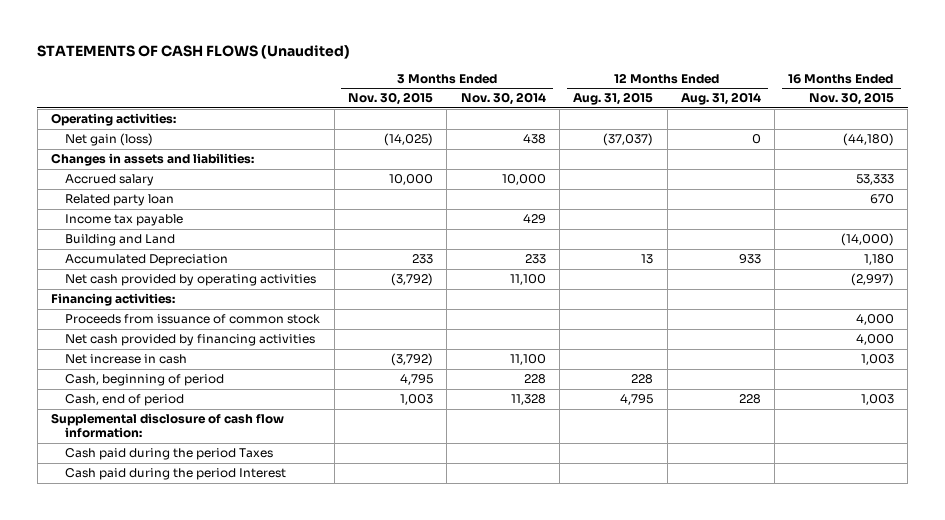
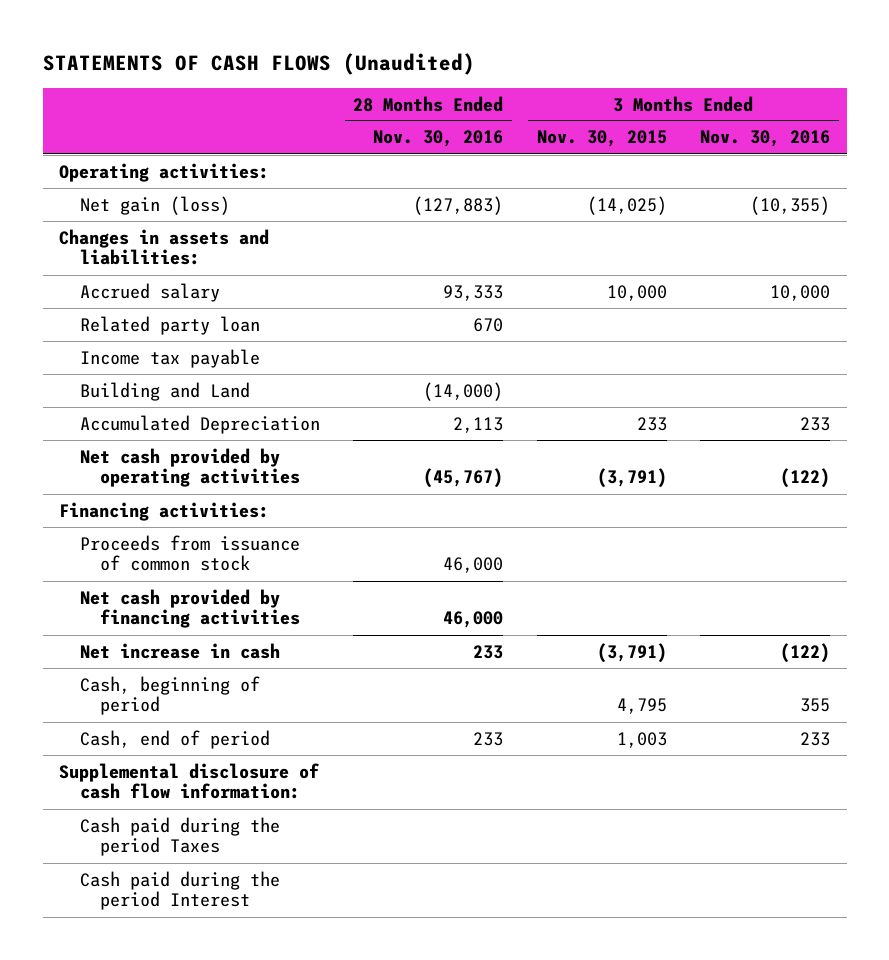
- | 3 Months Ended Nov. 30, 2015 | 3 Months Ended Nov. 30, 2014 | 12 Months Ended Aug. 31, 2015 | 12 Months Ended Aug. 31, 2014 | 16 Months Ended Nov. 30, 2015
+ | 28 Months Ended Nov. 30, 2016 | 3 Months Ended Nov. 30, 2015 | 3 Months Ended Nov. 30, 2016
- Net cash provided by operating activities | (3,792) | 11,100 | | | (2,997)
+ Net cash provided by operating activities | (45,767) | (3,791) | (122)
- Net increase in cash | (3,792) | 11,100 | | | 1,003
+ Net increase in cash | 233 | (3,791) | (122)

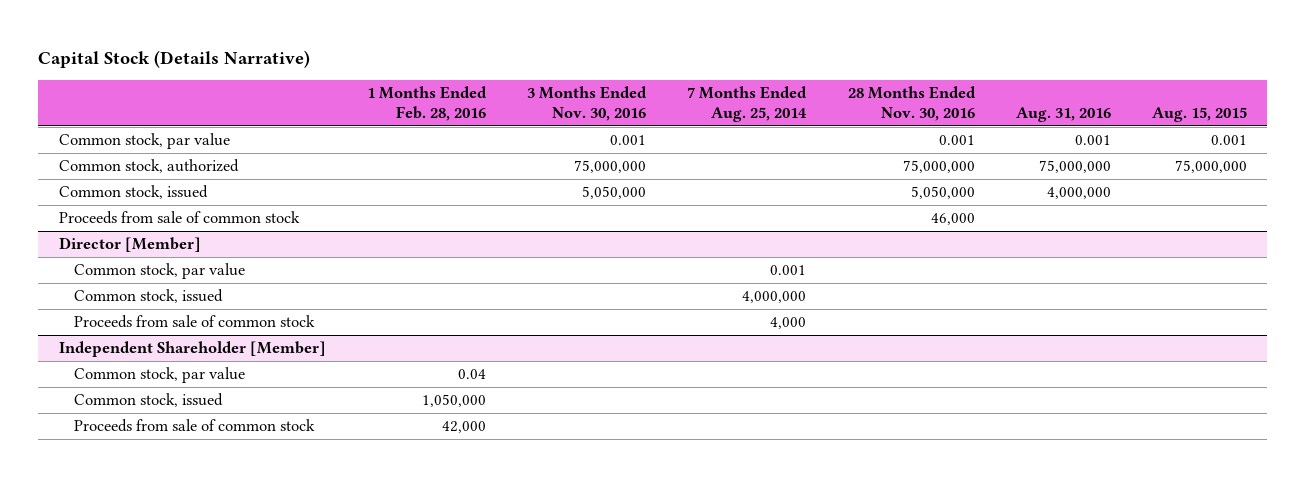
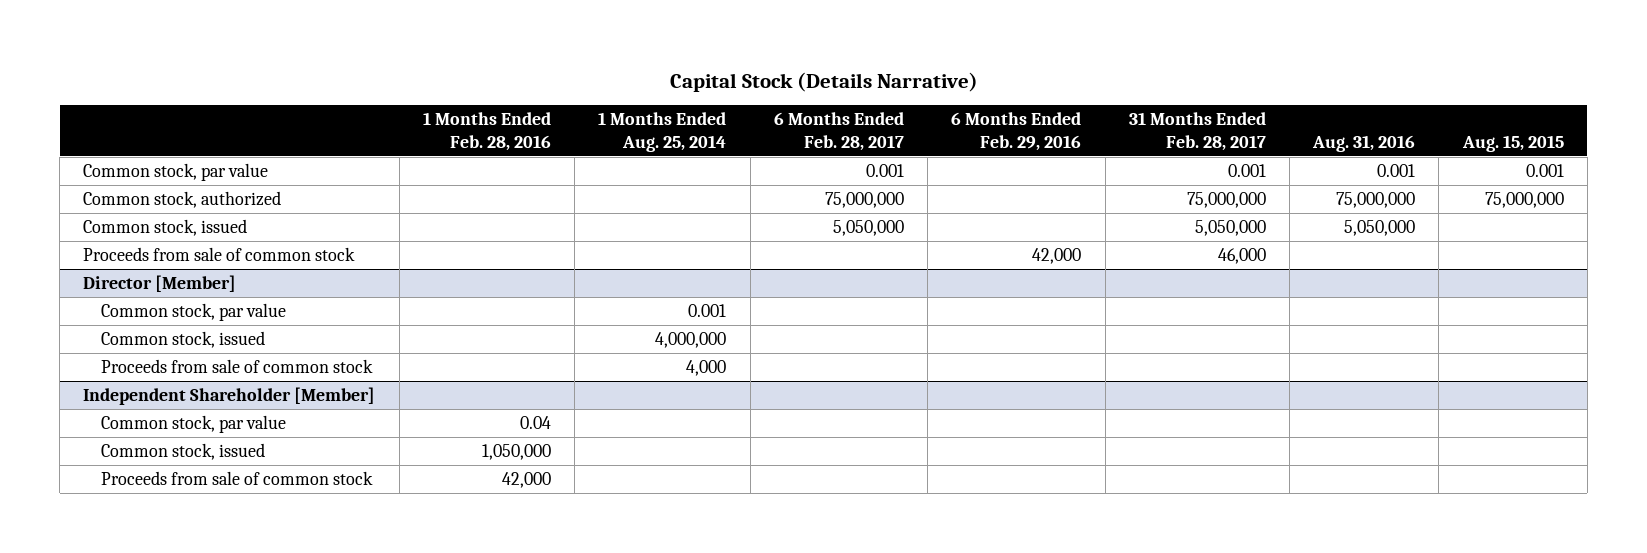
- | 1 Months Ended Feb. 28, 2016 | 3 Months Ended Nov. 30, 2016 | 7 Months Ended Aug. 25, 2014 | 28 Months Ended Nov. 30, 2016 | Aug. 31, 2016 | Aug. 15, 2015
+ | 1 Months Ended Feb. 28, 2016 | 1 Months Ended Aug. 25, 2014 | 6 Months Ended Feb. 28, 2017 | 6 Months Ended Feb. 29, 2016 | 31 Months Ended Feb. 28, 2017 | Aug. 31, 2016 | Aug. 15, 2015
- Common stock, issued | | 5,050,000 | | 5,050,000 | 4,000,000 |
+ Common stock, issued | | | 5,050,000 | | 5,050,000 | 5,050,000 |

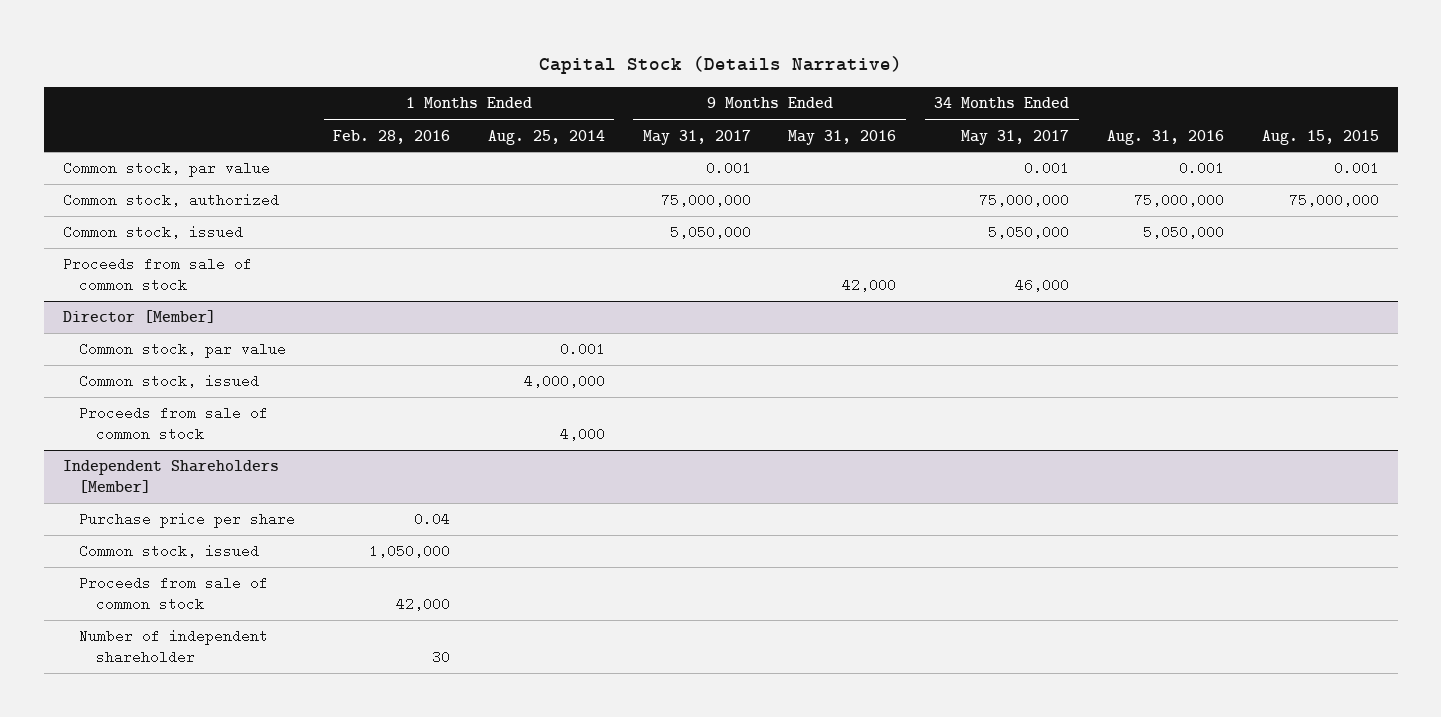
- | 1 Months Ended Feb. 28, 2016 | 1 Months Ended Aug. 25, 2014 | 6 Months Ended Feb. 28, 2017 | 6 Months Ended Feb. 29, 2016 | 31 Months Ended Feb. 28, 2017 | Aug. 31, 2016 | Aug. 15, 2015
+ | 1 Months Ended Feb. 28, 2016 | 1 Months Ended Aug. 25, 2014 | 9 Months Ended May 31, 2017 | 9 Months Ended May 31, 2016 | 34 Months Ended May 31, 2017 | Aug. 31, 2016 | Aug. 15, 2015
- Independent Shareholder [Member]
- Common stock, par value | 0.04 | | | | | |
+ Independent Shareholders [Member]
+ Purchase price per share | 0.04 | | | | | |
+ Number of independent shareholder | 30 | | | | | |

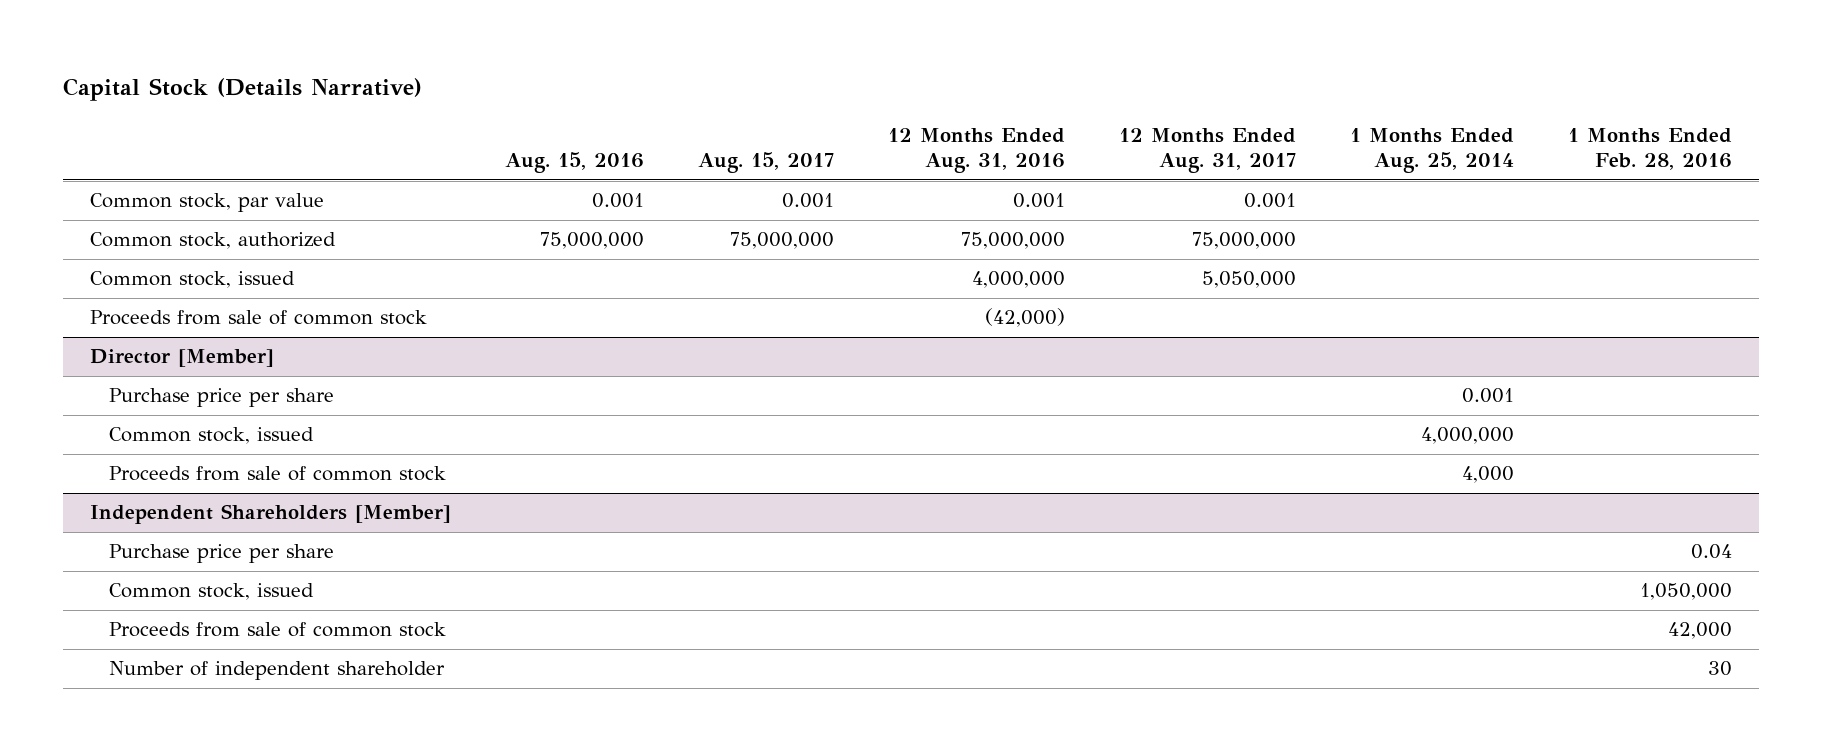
- | 1 Months Ended Feb. 28, 2016 | 1 Months Ended Aug. 25, 2014 | 9 Months Ended May 31, 2017 | 9 Months Ended May 31, 2016 | 34 Months Ended May 31, 2017 | Aug. 31, 2016 | Aug. 15, 2015
+ | Aug. 15, 2016 | Aug. 15, 2017 | 12 Months Ended Aug. 31, 2016 | 12 Months Ended Aug. 31, 2017 | 1 Months Ended Aug. 25, 2014 | 1 Months Ended Feb. 28, 2016
@ Director [Member]
- Common stock, par value | | 0.001 | | | | |
+ Purchase price per share | | | | | 0.001 |

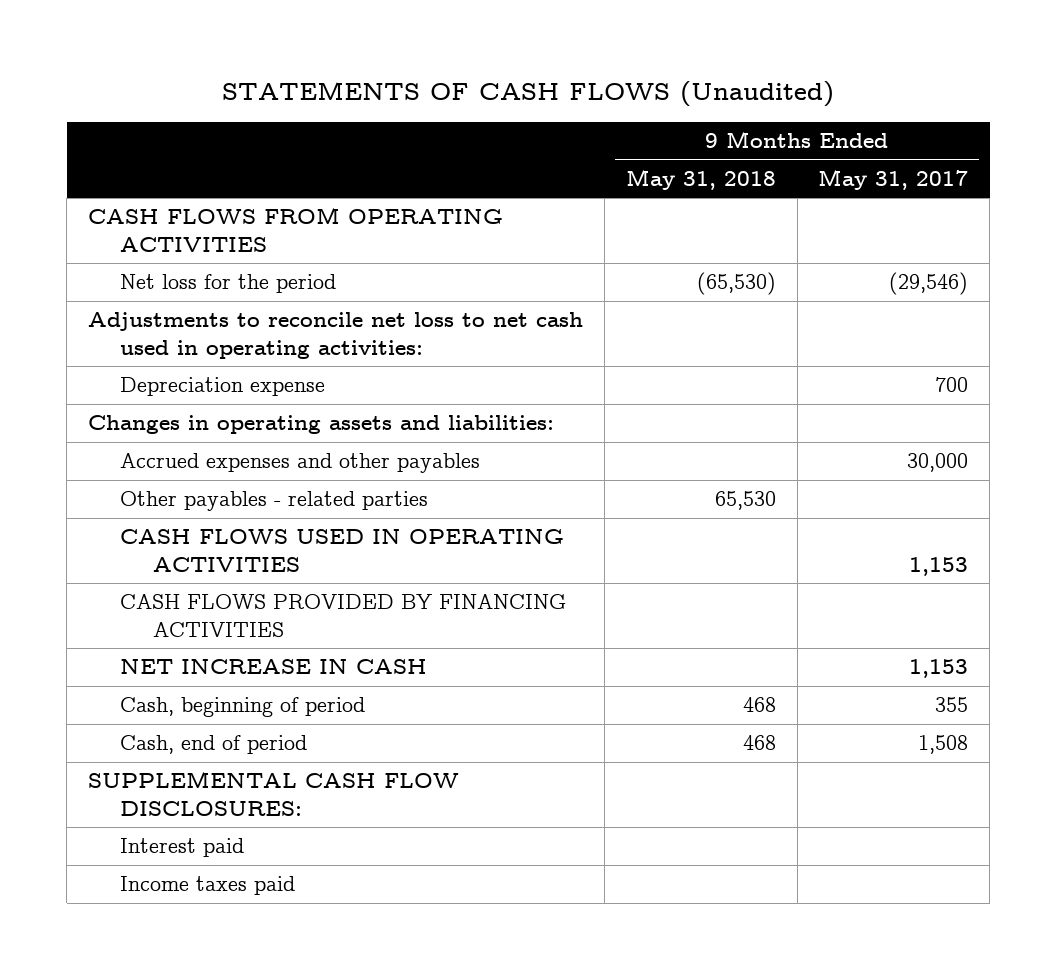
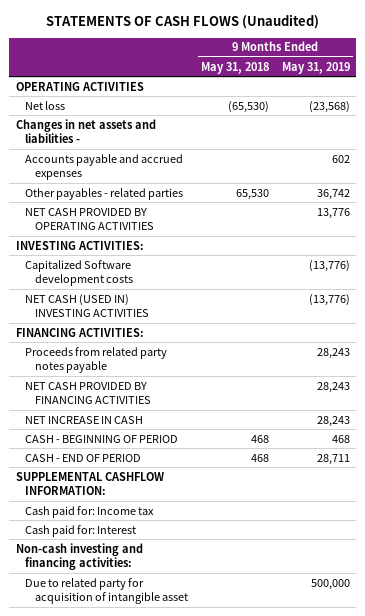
- | 9 Months Ended May 31, 2018 | 9 Months Ended May 31, 2017
+ | 9 Months Ended May 31, 2018 | 9 Months Ended May 31, 2019
- CASH FLOWS FROM OPERATING ACTIVITIES
- Net loss for the period | (65,530) | (29,546)
- Adjustments to reconcile net loss to net cash used in operating activities:
- Depreciation expense | | 700
- Changes in operating assets and liabilities:
- Accrued expenses and other payables | | 30,000
+ OPERATING ACTIVITIES
+ Net loss | (65,530) | (23,568)
+ Changes in net assets and liabilities -
+ Accounts payable and accrued expenses | | 602
- CASH FLOWS USED IN OPERATING ACTIVITIES | | 1,153
- CASH FLOWS PROVIDED BY FINANCING ACTIVITIES
+ NET CASH PROVIDED BY OPERATING ACTIVITIES | | 13,776
+ INVESTING ACTIVITIES:
+ Capitalized Software development costs | | (13,776)
+ NET CASH (USED IN) INVESTING ACTIVITIES | | (13,776)
+ FINANCING ACTIVITIES:
+ Proceeds from related party notes payable | | 28,243
+ NET CASH PROVIDED BY FINANCING ACTIVITIES | | 28,243
- Cash, beginning of period | 468 | 355
- Cash, end of period | 468 | 1,508
- SUPPLEMENTAL CASH FLOW DISCLOSURES:
- Interest paid
- Income taxes paid
+ CASH - BEGINNING OF PERIOD | 468 | 468
+ CASH - END OF PERIOD | 468 | 28,711
+ SUPPLEMENTAL CASHFLOW INFORMATION:
+ Cash paid for: Income tax
+ Cash paid for: Interest
+ Non-cash investing and financing activities:
+ Due to related party for acquisition of intangible asset | | 500,000

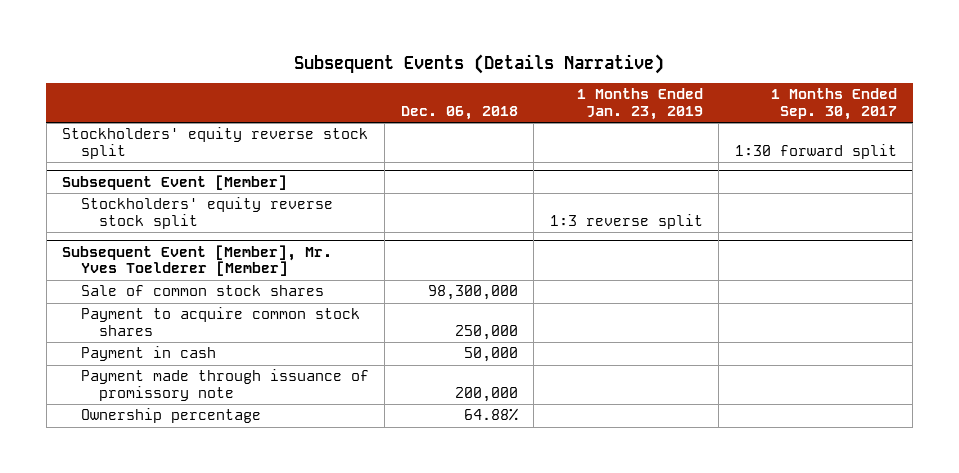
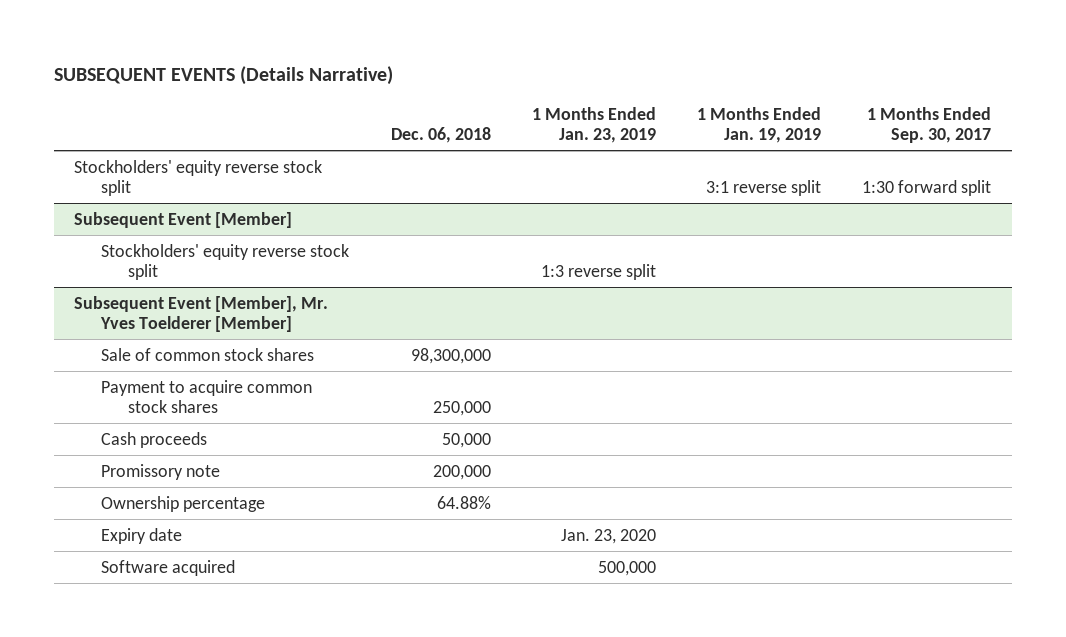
- Subsequent Events (Details Narrative)
+ SUBSEQUENT EVENTS (Details Narrative)
- | Dec. 06, 2018 | 1 Months Ended Jan. 23, 2019 | 1 Months Ended Sep. 30, 2017
+ | Dec. 06, 2018 | 1 Months Ended Jan. 23, 2019 | 1 Months Ended Jan. 19, 2019 | 1 Months Ended Sep. 30, 2017
@ Subsequent Event [Member], Mr. Yves Toelderer [Member]
- Payment in cash | 50,000 | |
- Payment made through issuance of promissory note | 200,000 | |
+ Cash proceeds | 50,000 | | |
+ Promissory note | 200,000 | | |
+ Expiry date | | Jan. 23, 2020 | |
+ Software acquired | | 500,000 | |

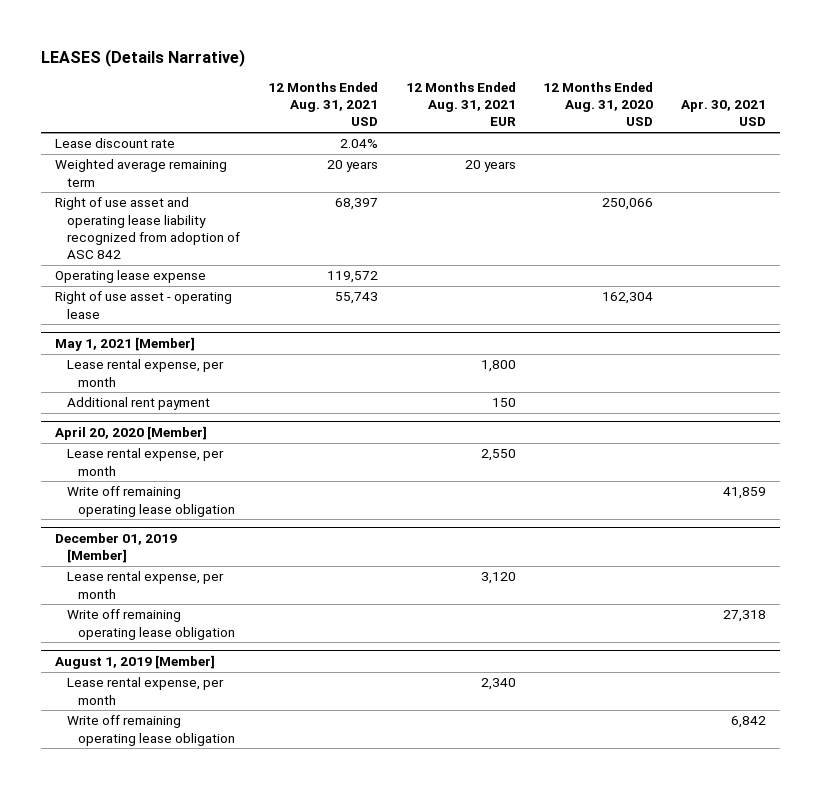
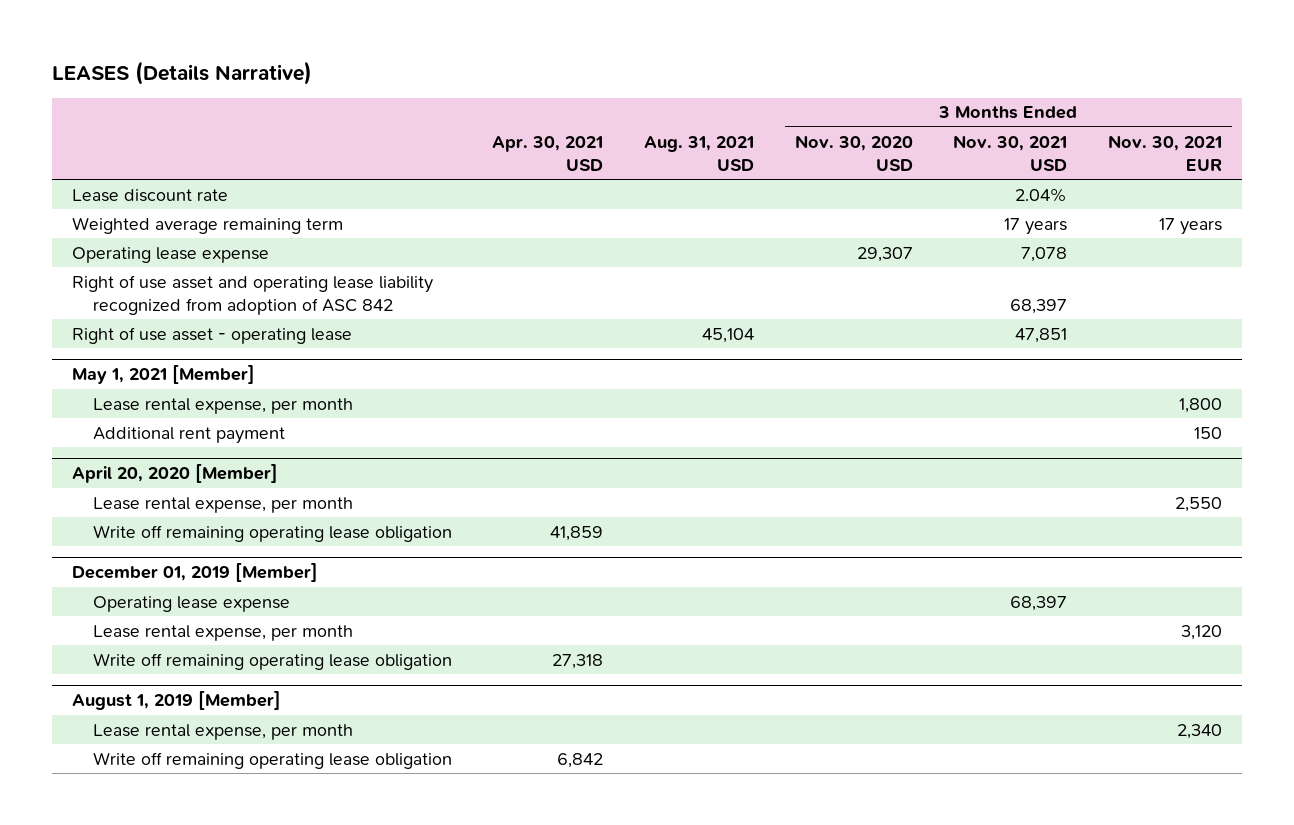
- | 12 Months Ended Aug. 31, 2021 USD | 12 Months Ended Aug. 31, 2021 EUR | 12 Months Ended Aug. 31, 2020 USD | Apr. 30, 2021 USD
+ | Apr. 30, 2021 USD | Aug. 31, 2021 USD | 3 Months Ended Nov. 30, 2020 USD | 3 Months Ended Nov. 30, 2021 USD | 3 Months Ended Nov. 30, 2021 EUR
moved down: Right of use asset and operating lease liability recognized from adoption of ASC 842 | | | | 68,397 |
@ December 01, 2019 [Member]
+ Operating lease expense | | | | 68,397 |

